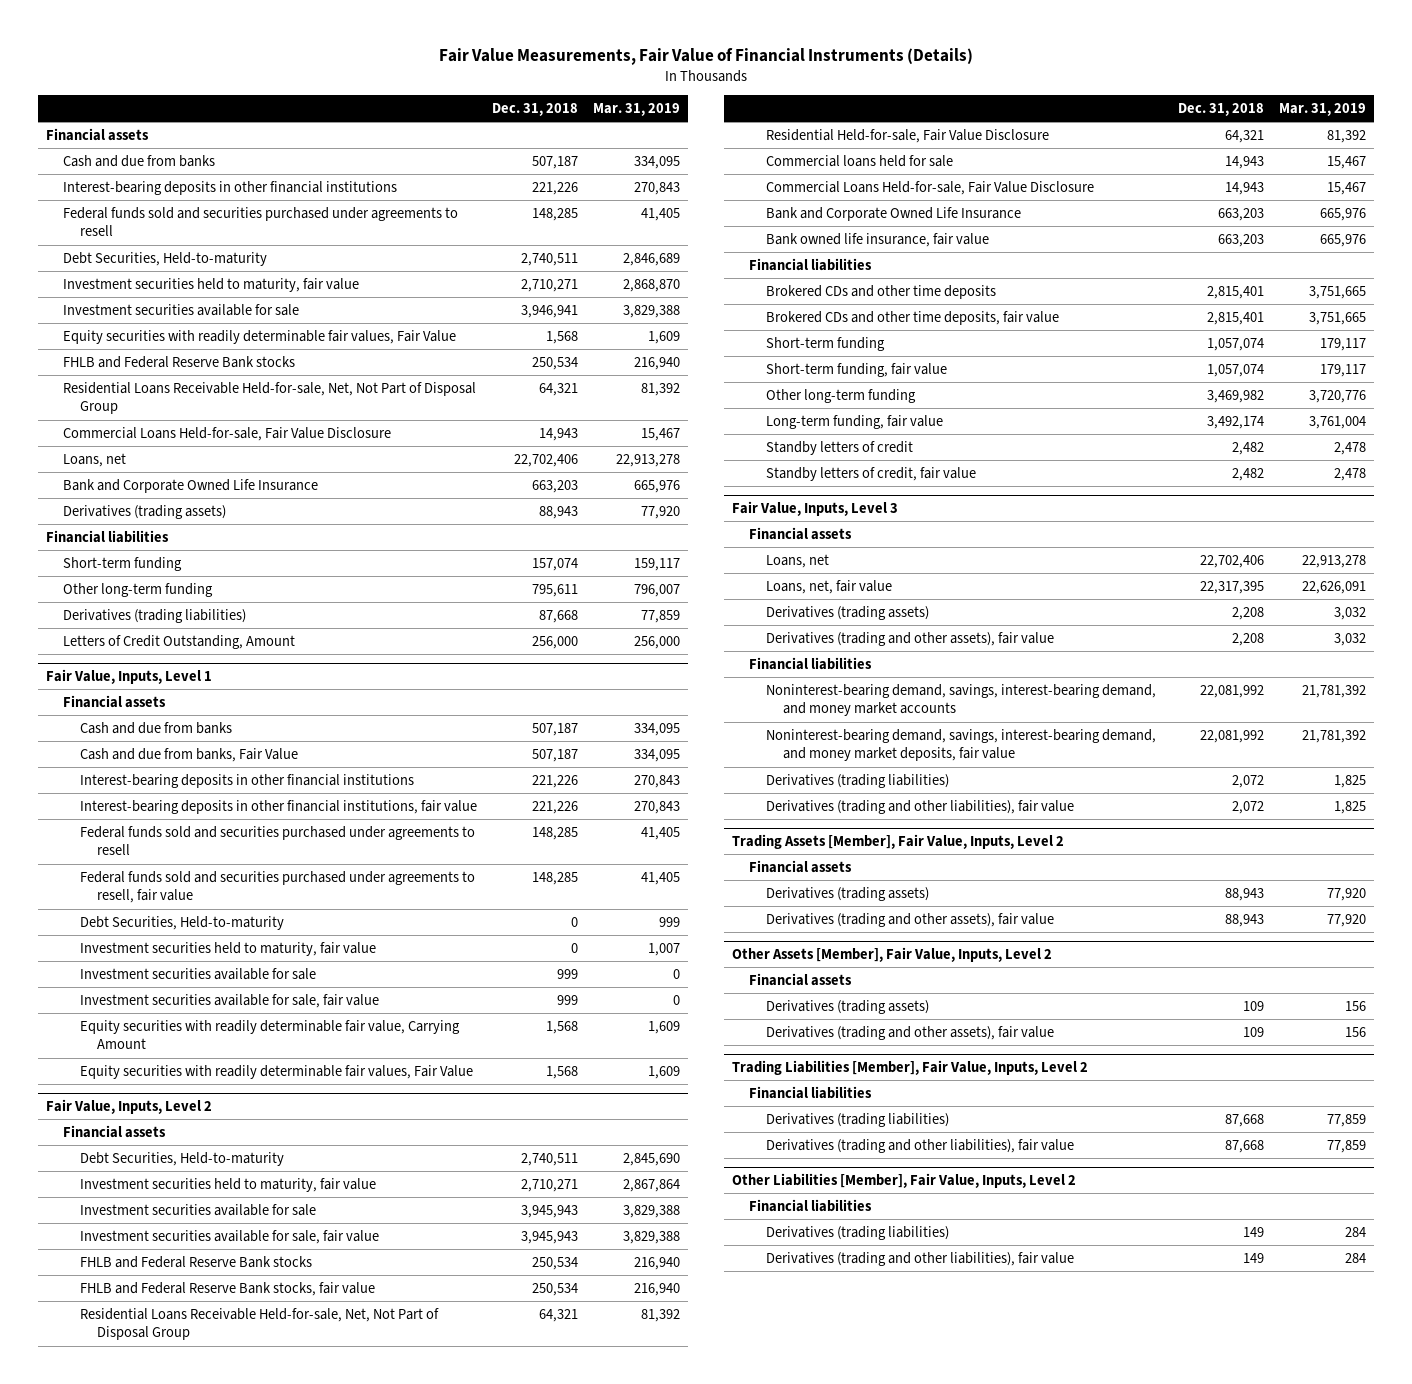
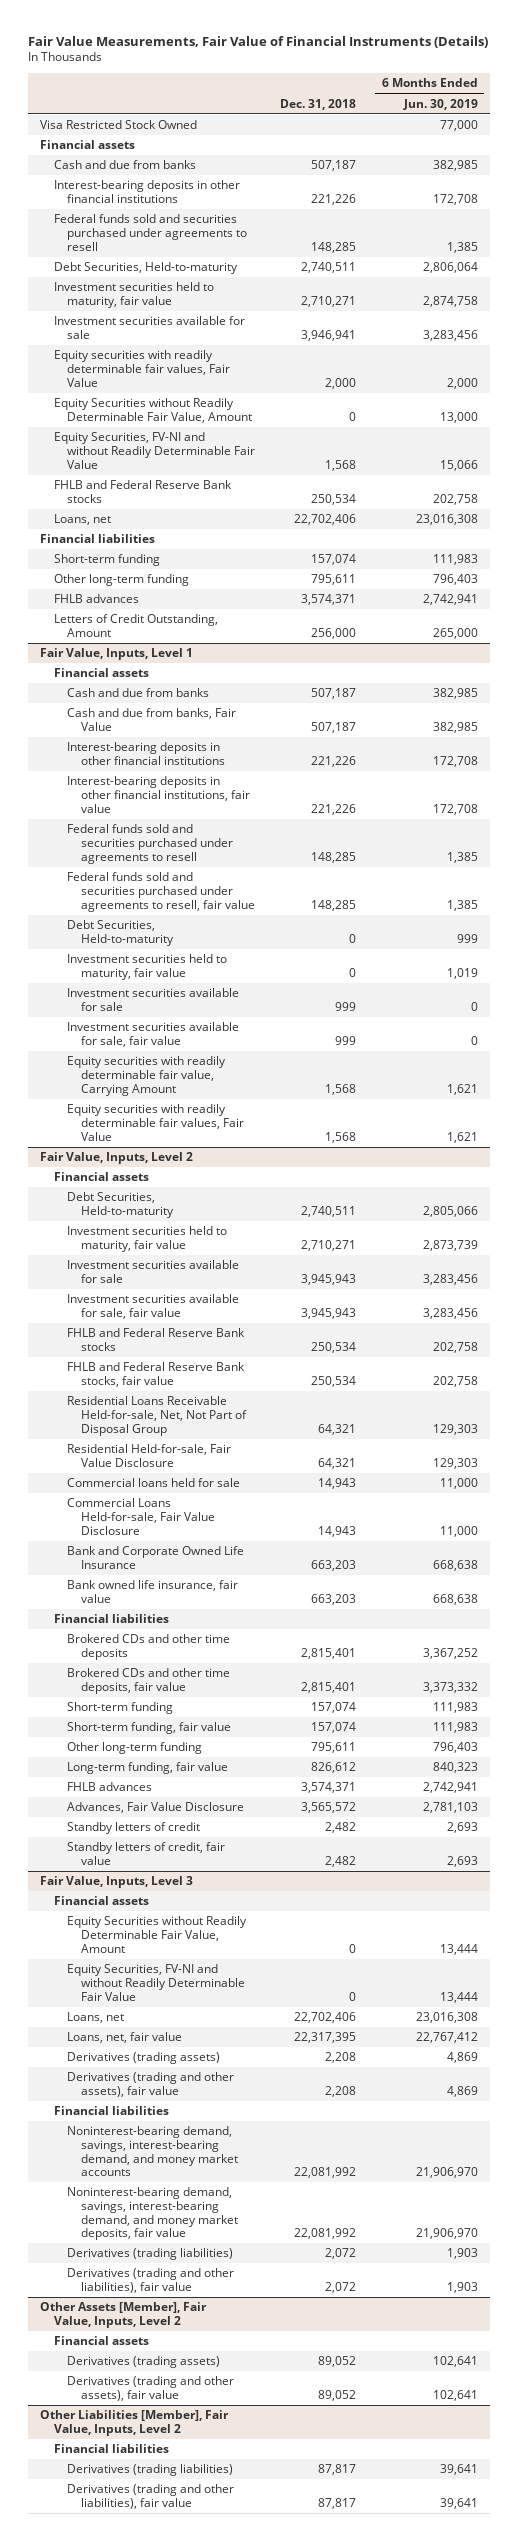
- | Dec. 31, 2018 | Mar. 31, 2019
+ | Dec. 31, 2018 | 6 Months Ended Jun. 30, 2019
+ Visa Restricted Stock Owned | | 77,000
- Equity securities with readily determinable fair values, Fair Value | 1,568 | 1,609
+ Equity securities with readily determinable fair values, Fair Value | 2,000 | 2,000
+ Equity Securities without Readily Determinable Fair Value, Amount | 0 | 13,000
+ Equity Securities, FV-NI and without Readily Determinable Fair Value | 1,568 | 15,066
- Residential Loans Receivable Held-for-sale, Net, Not Part of Disposal Group | 64,321 | 81,392
- Commercial Loans Held-for-sale, Fair Value Disclosure | 14,943 | 15,467
- Bank and Corporate Owned Life Insurance | 663,203 | 665,976
- Derivatives (trading assets) | 88,943 | 77,920
- Derivatives (trading liabilities) | 87,668 | 77,859
+ FHLB advances | 3,574,371 | 2,742,941
@ Fair Value, Inputs, Level 2
- Short-term funding | 1,057,074 | 179,117
- Short-term funding, fair value | 1,057,074 | 179,117
- Other long-term funding | 3,469,982 | 3,720,776
- Long-term funding, fair value | 3,492,174 | 3,761,004
+ Short-term funding | 157,074 | 111,983
+ Short-term funding, fair value | 157,074 | 111,983
+ Other long-term funding | 795,611 | 796,403
+ Long-term funding, fair value | 826,612 | 840,323
+ FHLB advances | 3,574,371 | 2,742,941
+ Advances, Fair Value Disclosure | 3,565,572 | 2,781,103
@ Fair Value, Inputs, Level 3
+ Equity Securities without Readily Determinable Fair Value, Amount | 0 | 13,444
+ Equity Securities, FV-NI and without Readily Determinable Fair Value | 0 | 13,444
- Trading Assets [Member], Fair Value, Inputs, Level 2
- Financial assets
- Derivatives (trading assets) | 88,943 | 77,920
- Derivatives (trading and other assets), fair value | 88,943 | 77,920
@ Other Assets [Member], Fair Value, Inputs, Level 2
- Derivatives (trading assets) | 109 | 156
- Derivatives (trading and other assets), fair value | 109 | 156
- Trading Liabilities [Member], Fair Value, Inputs, Level 2
- Financial liabilities
- Derivatives (trading liabilities) | 87,668 | 77,859
- Derivatives (trading and other liabilities), fair value | 87,668 | 77,859
@ Other Assets [Member], Fair Value, Inputs, Level 2
+ Derivatives (trading assets) | 89,052 | 102,641
+ Derivatives (trading and other assets), fair value | 89,052 | 102,641
@ Other Liabilities [Member], Fair Value, Inputs, Level 2
- Derivatives (trading liabilities) | 149 | 284
- Derivatives (trading and other liabilities), fair value | 149 | 284
+ Derivatives (trading liabilities) | 87,817 | 39,641
+ Derivatives (trading and other liabilities), fair value | 87,817 | 39,641

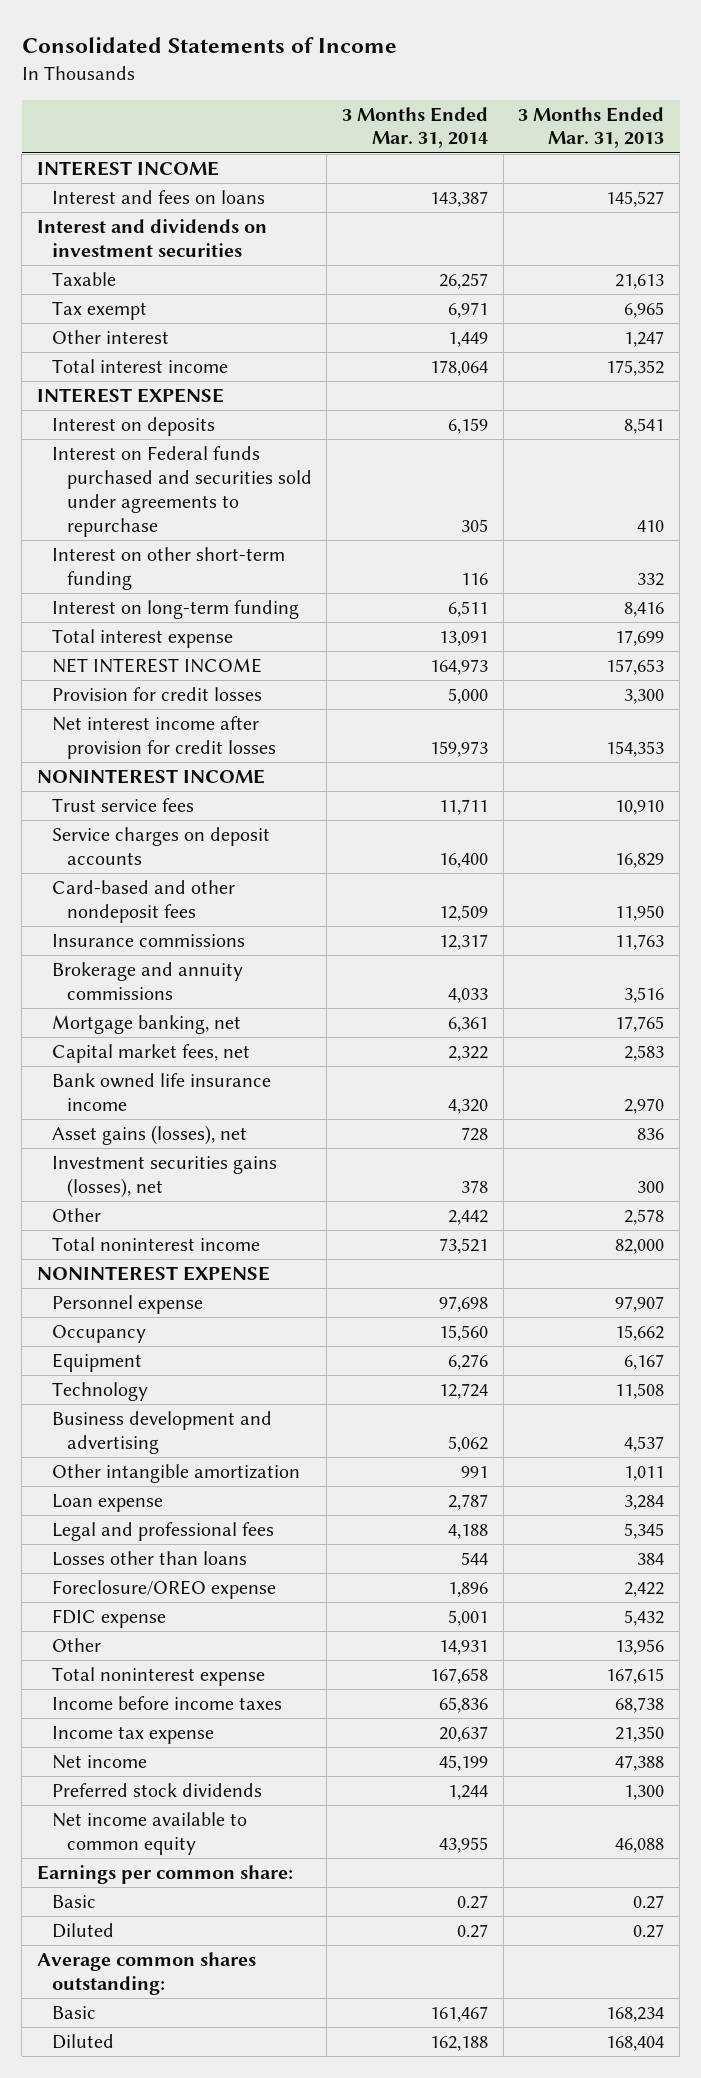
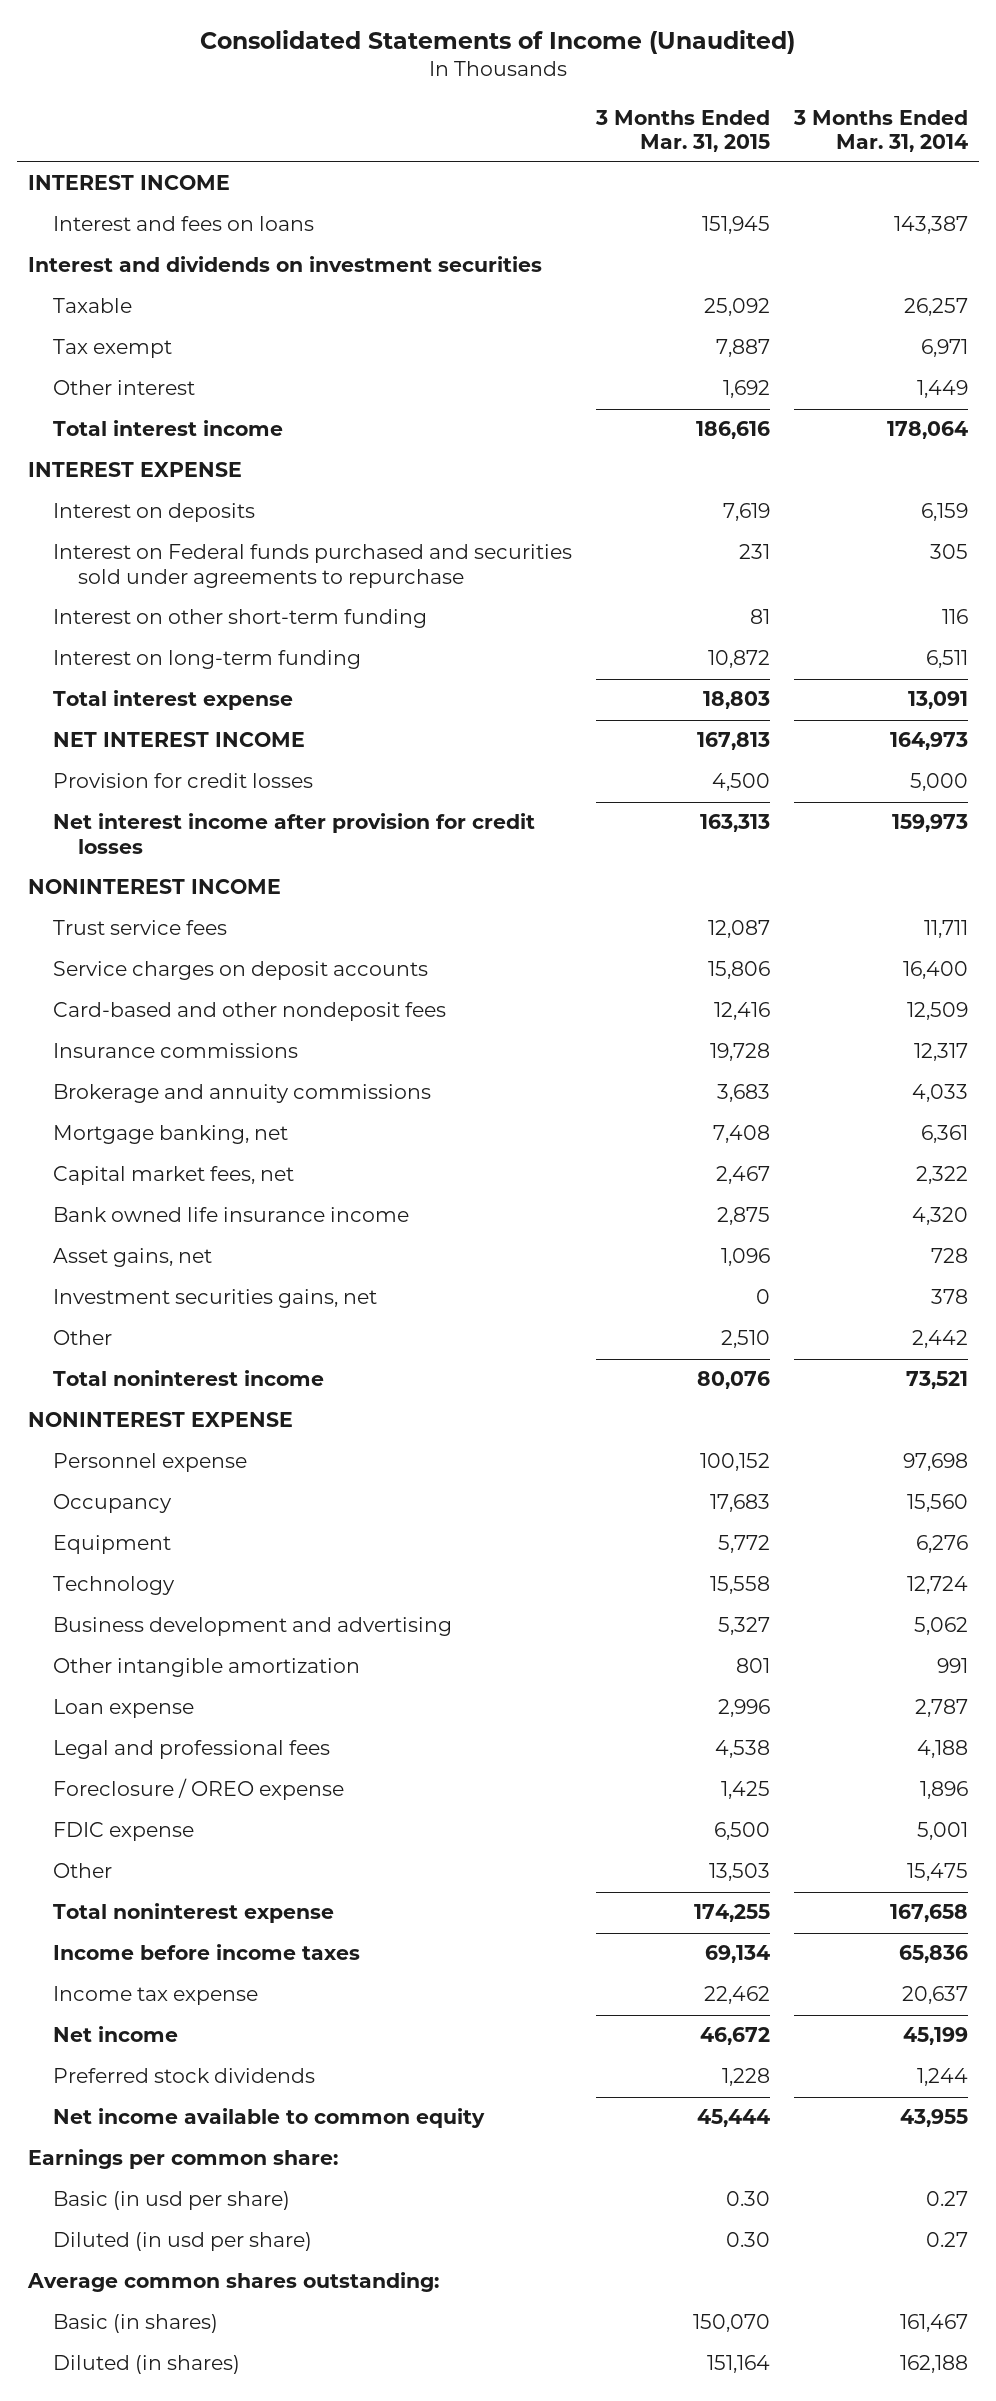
- Consolidated Statements of Income
+ Consolidated Statements of Income (Unaudited)
- | 3 Months Ended Mar. 31, 2014 | 3 Months Ended Mar. 31, 2013
+ | 3 Months Ended Mar. 31, 2015 | 3 Months Ended Mar. 31, 2014
- Asset gains (losses), net | 728 | 836
- Investment securities gains (losses), net | 378 | 300
+ Asset gains, net | 1,096 | 728
+ Investment securities gains, net | 0 | 378
- Losses other than loans | 544 | 384
- Foreclosure/OREO expense | 1,896 | 2,422
+ Foreclosure / OREO expense | 1,425 | 1,896
- Other | 14,931 | 13,956
+ Other | 13,503 | 15,475
- Basic | 0.27 | 0.27
- Diluted | 0.27 | 0.27
+ Basic (in usd per share) | 0.30 | 0.27
+ Diluted (in usd per share) | 0.30 | 0.27
- Basic | 161,467 | 168,234
- Diluted | 162,188 | 168,404
+ Basic (in shares) | 150,070 | 161,467
+ Diluted (in shares) | 151,164 | 162,188

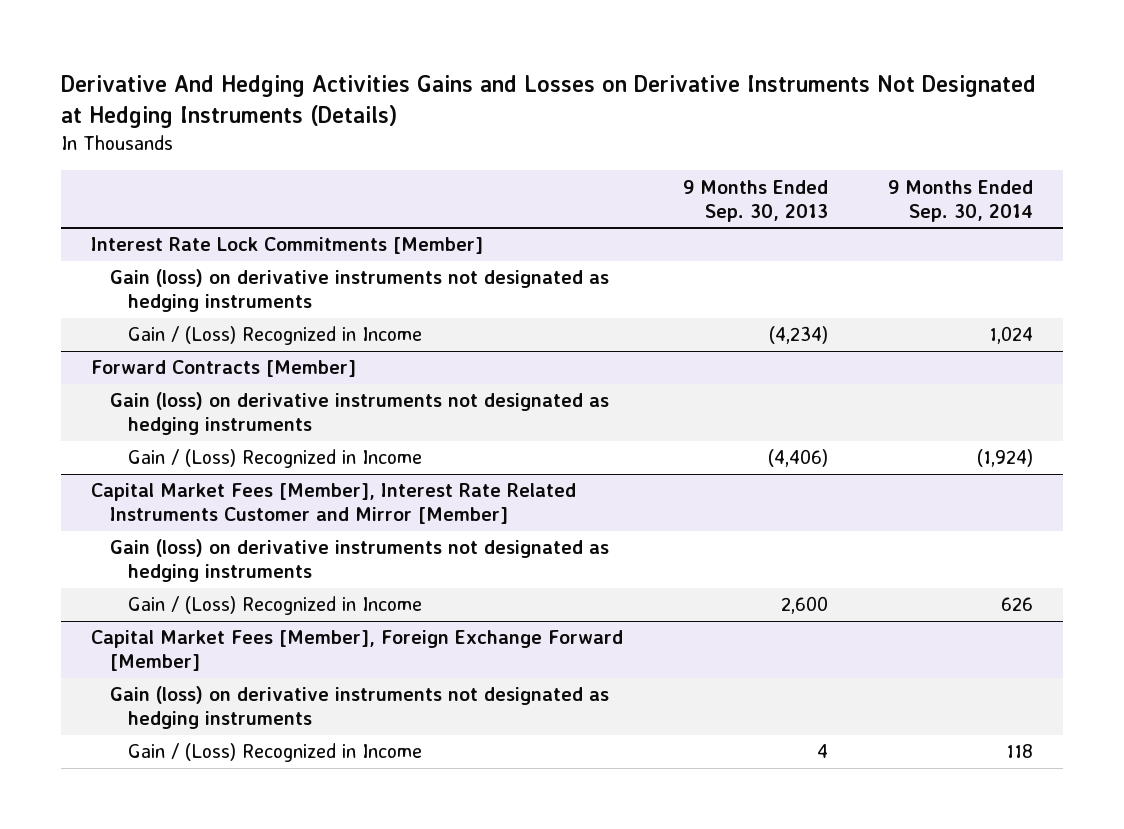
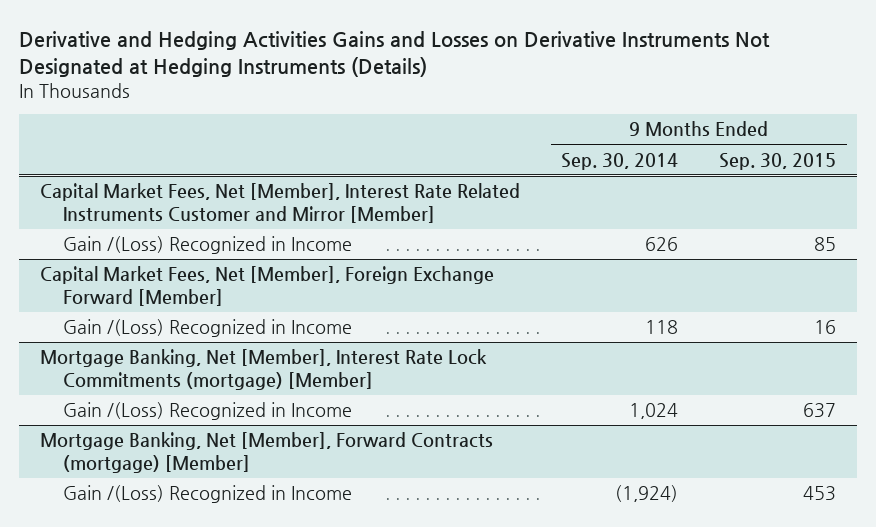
- Derivative And Hedging Activities Gains and Losses on Derivative Instruments Not Designated at Hedging Instruments (Details)
+ Derivative and Hedging Activities Gains and Losses on Derivative Instruments Not Designated at Hedging Instruments (Details)
- | 9 Months Ended Sep. 30, 2013 | 9 Months Ended Sep. 30, 2014
+ | 9 Months Ended Sep. 30, 2014 | 9 Months Ended Sep. 30, 2015
- Interest Rate Lock Commitments [Member]
- Gain (loss) on derivative instruments not designated as hedging instruments
- Gain / (Loss) Recognized in Income | (4,234) | 1,024
- Forward Contracts [Member]
- Gain (loss) on derivative instruments not designated as hedging instruments
- Gain / (Loss) Recognized in Income | (4,406) | (1,924)
- Capital Market Fees [Member], Interest Rate Related Instruments Customer and Mirror [Member]
- Gain (loss) on derivative instruments not designated as hedging instruments
- Gain / (Loss) Recognized in Income | 2,600 | 626
- Capital Market Fees [Member], Foreign Exchange Forward [Member]
- Gain (loss) on derivative instruments not designated as hedging instruments
- Gain / (Loss) Recognized in Income | 4 | 118
+ Capital Market Fees, Net [Member], Interest Rate Related Instruments Customer and Mirror [Member]
+ Gain /(Loss) Recognized in Income | 626 | 85
+ Capital Market Fees, Net [Member], Foreign Exchange Forward [Member]
+ Gain /(Loss) Recognized in Income | 118 | 16
+ Mortgage Banking, Net [Member], Interest Rate Lock Commitments (mortgage) [Member]
+ Gain /(Loss) Recognized in Income | 1,024 | 637
+ Mortgage Banking, Net [Member], Forward Contracts (mortgage) [Member]
+ Gain /(Loss) Recognized in Income | (1,924) | 453

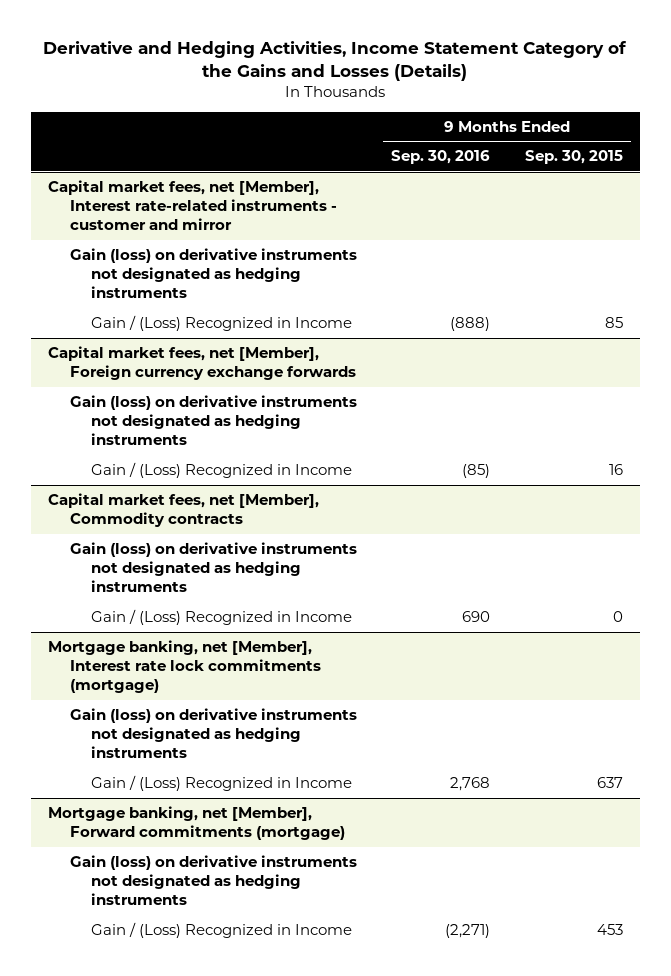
- Derivative and Hedging Activities Gains and Losses on Derivative Instruments Not Designated at Hedging Instruments (Details)
+ Derivative and Hedging Activities, Income Statement Category of the Gains and Losses (Details)
- | 9 Months Ended Sep. 30, 2014 | 9 Months Ended Sep. 30, 2015
+ | 9 Months Ended Sep. 30, 2016 | 9 Months Ended Sep. 30, 2015
- Capital Market Fees, Net [Member], Interest Rate Related Instruments Customer and Mirror [Member]
- Gain /(Loss) Recognized in Income | 626 | 85
- Capital Market Fees, Net [Member], Foreign Exchange Forward [Member]
- Gain /(Loss) Recognized in Income | 118 | 16
- Mortgage Banking, Net [Member], Interest Rate Lock Commitments (mortgage) [Member]
- Gain /(Loss) Recognized in Income | 1,024 | 637
- Mortgage Banking, Net [Member], Forward Contracts (mortgage) [Member]
- Gain /(Loss) Recognized in Income | (1,924) | 453
+ Capital market fees, net [Member], Interest rate-related instruments - customer and mirror
+ Gain (loss) on derivative instruments not designated as hedging instruments
+ Gain / (Loss) Recognized in Income | (888) | 85
+ Capital market fees, net [Member], Foreign currency exchange forwards
+ Gain (loss) on derivative instruments not designated as hedging instruments
+ Gain / (Loss) Recognized in Income | (85) | 16
+ Capital market fees, net [Member], Commodity contracts
+ Gain (loss) on derivative instruments not designated as hedging instruments
+ Gain / (Loss) Recognized in Income | 690 | 0
+ Mortgage banking, net [Member], Interest rate lock commitments (mortgage)
+ Gain (loss) on derivative instruments not designated as hedging instruments
+ Gain / (Loss) Recognized in Income | 2,768 | 637
+ Mortgage banking, net [Member], Forward commitments (mortgage)
+ Gain (loss) on derivative instruments not designated as hedging instruments
+ Gain / (Loss) Recognized in Income | (2,271) | 453

